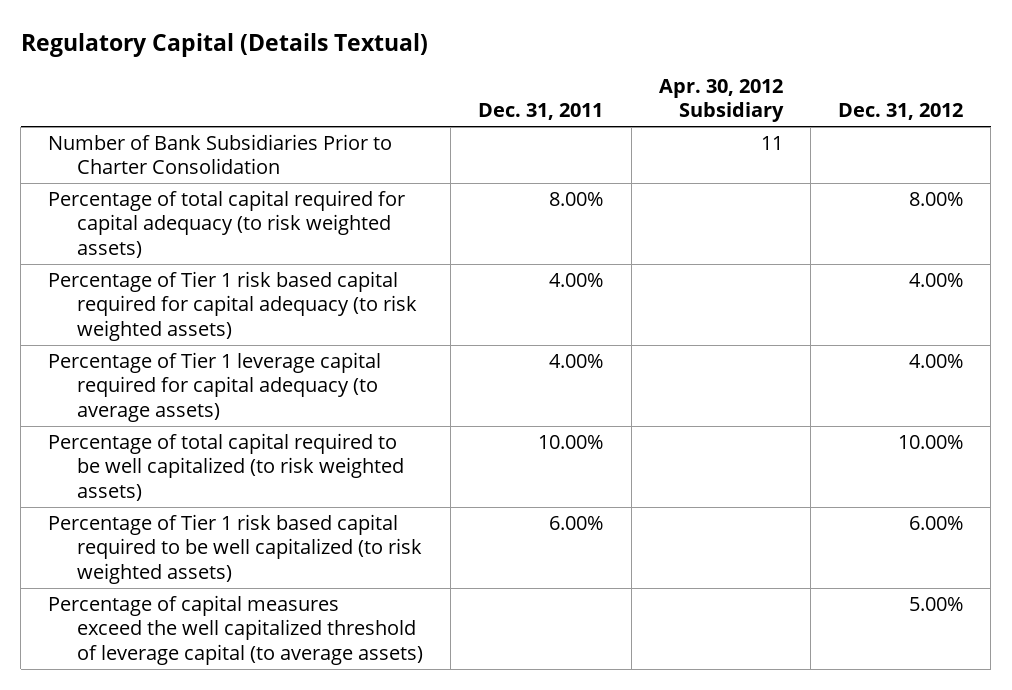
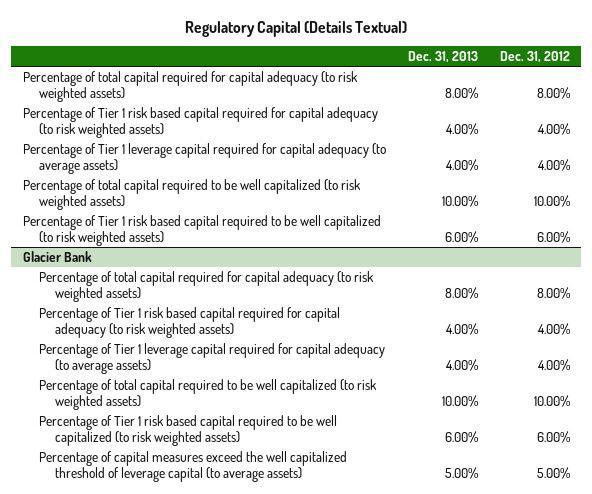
- | Dec. 31, 2011 | Apr. 30, 2012 Subsidiary | Dec. 31, 2012
+ | Dec. 31, 2013 | Dec. 31, 2012
- Number of Bank Subsidiaries Prior to Charter Consolidation | | 11 |
+ Glacier Bank
+ Percentage of total capital required for capital adequacy (to risk weighted assets) | 8.00% | 8.00%
+ Percentage of Tier 1 risk based capital required for capital adequacy (to risk weighted assets) | 4.00% | 4.00%
+ Percentage of Tier 1 leverage capital required for capital adequacy (to average assets) | 4.00% | 4.00%
+ Percentage of total capital required to be well capitalized (to risk weighted assets) | 10.00% | 10.00%
+ Percentage of Tier 1 risk based capital required to be well capitalized (to risk weighted assets) | 6.00% | 6.00%

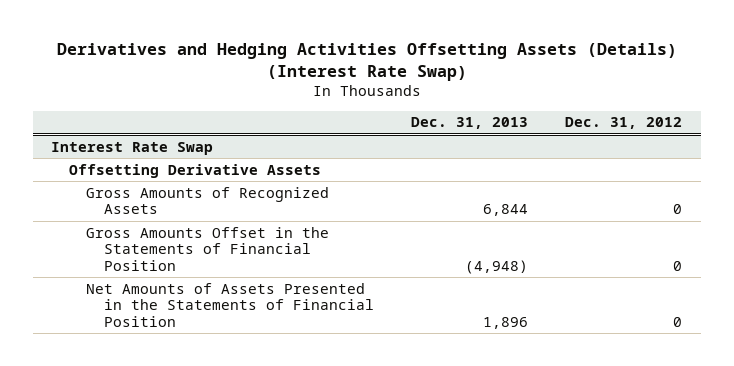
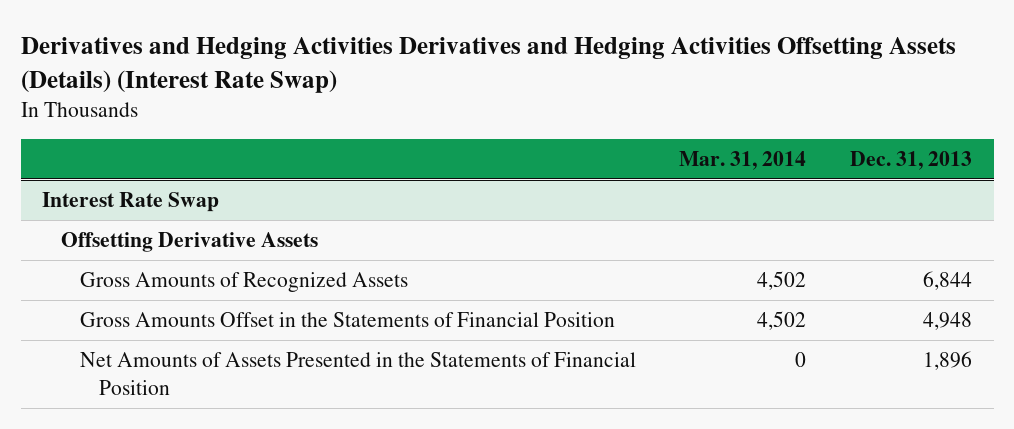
- Derivatives and Hedging Activities Offsetting Assets (Details) (Interest Rate Swap)
+ Derivatives and Hedging Activities Derivatives and Hedging Activities Offsetting Assets (Details) (Interest Rate Swap)
- | Dec. 31, 2013 | Dec. 31, 2012
+ | Mar. 31, 2014 | Dec. 31, 2013
@ Interest Rate Swap
- Gross Amounts Offset in the Statements of Financial Position | (4,948) | 0
+ Gross Amounts Offset in the Statements of Financial Position | 4,502 | 4,948

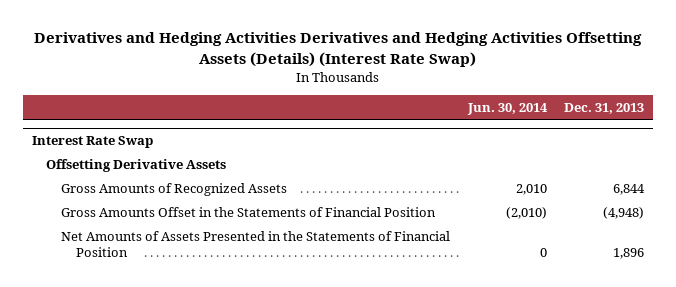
- | Mar. 31, 2014 | Dec. 31, 2013
+ | Jun. 30, 2014 | Dec. 31, 2013
@ Interest Rate Swap
- Gross Amounts Offset in the Statements of Financial Position | 4,502 | 4,948
+ Gross Amounts Offset in the Statements of Financial Position | (2,010) | (4,948)

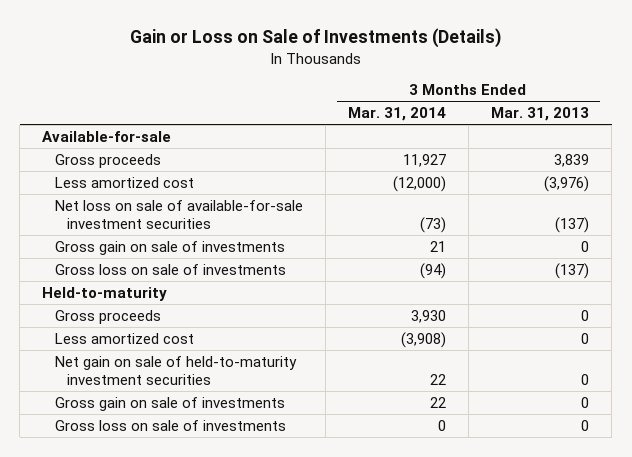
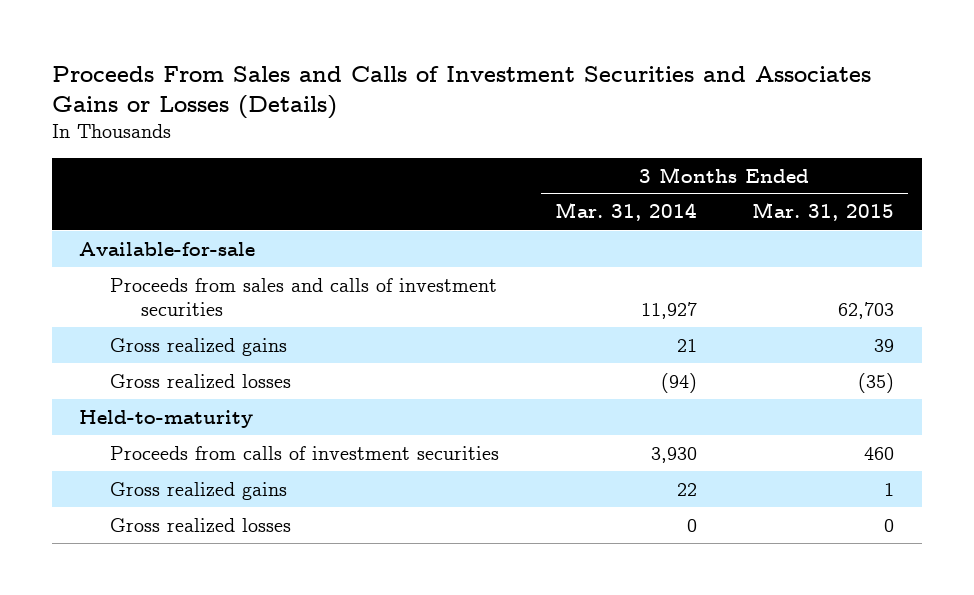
- Gain or Loss on Sale of Investments (Details)
+ Proceeds From Sales and Calls of Investment Securities and Associates Gains or Losses (Details)
- | 3 Months Ended Mar. 31, 2014 | 3 Months Ended Mar. 31, 2013
+ | 3 Months Ended Mar. 31, 2014 | 3 Months Ended Mar. 31, 2015
- Gross proceeds | 11,927 | 3,839
- Less amortized cost | (12,000) | (3,976)
- Net loss on sale of available-for-sale investment securities | (73) | (137)
- Gross gain on sale of investments | 21 | 0
- Gross loss on sale of investments | (94) | (137)
+ Proceeds from sales and calls of investment securities | 11,927 | 62,703
+ Gross realized gains | 21 | 39
+ Gross realized losses | (94) | (35)
- Gross proceeds | 3,930 | 0
- Less amortized cost | (3,908) | 0
- Net gain on sale of held-to-maturity investment securities | 22 | 0
- Gross gain on sale of investments | 22 | 0
- Gross loss on sale of investments | 0 | 0
+ Proceeds from calls of investment securities | 3,930 | 460
+ Gross realized gains | 22 | 1
+ Gross realized losses | 0 | 0

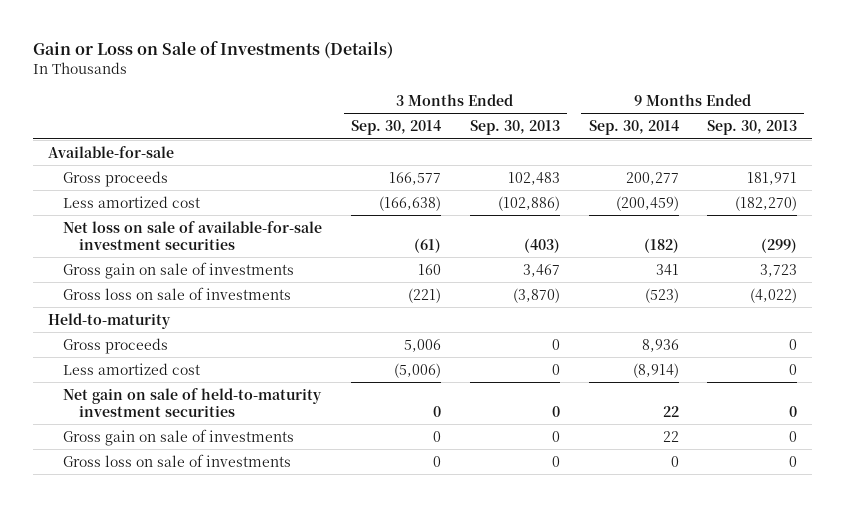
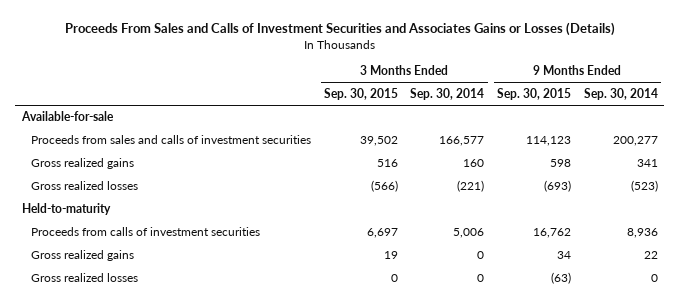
- Gain or Loss on Sale of Investments (Details)
+ Proceeds From Sales and Calls of Investment Securities and Associates Gains or Losses (Details)
- | 3 Months Ended Sep. 30, 2014 | 3 Months Ended Sep. 30, 2013 | 9 Months Ended Sep. 30, 2014 | 9 Months Ended Sep. 30, 2013
+ | 3 Months Ended Sep. 30, 2015 | 3 Months Ended Sep. 30, 2014 | 9 Months Ended Sep. 30, 2015 | 9 Months Ended Sep. 30, 2014
- Gross proceeds | 166,577 | 102,483 | 200,277 | 181,971
- Less amortized cost | (166,638) | (102,886) | (200,459) | (182,270)
- Net loss on sale of available-for-sale investment securities | (61) | (403) | (182) | (299)
- Gross gain on sale of investments | 160 | 3,467 | 341 | 3,723
- Gross loss on sale of investments | (221) | (3,870) | (523) | (4,022)
+ Proceeds from sales and calls of investment securities | 39,502 | 166,577 | 114,123 | 200,277
+ Gross realized gains | 516 | 160 | 598 | 341
+ Gross realized losses | (566) | (221) | (693) | (523)
- Gross proceeds | 5,006 | 0 | 8,936 | 0
- Less amortized cost | (5,006) | 0 | (8,914) | 0
- Net gain on sale of held-to-maturity investment securities | 0 | 0 | 22 | 0
- Gross gain on sale of investments | 0 | 0 | 22 | 0
- Gross loss on sale of investments | 0 | 0 | 0 | 0
+ Proceeds from calls of investment securities | 6,697 | 5,006 | 16,762 | 8,936
+ Gross realized gains | 19 | 0 | 34 | 22
+ Gross realized losses | 0 | 0 | (63) | 0

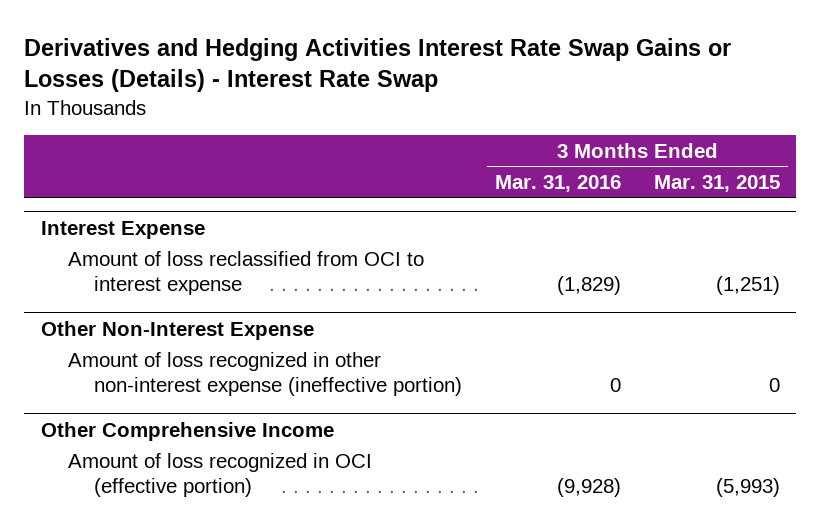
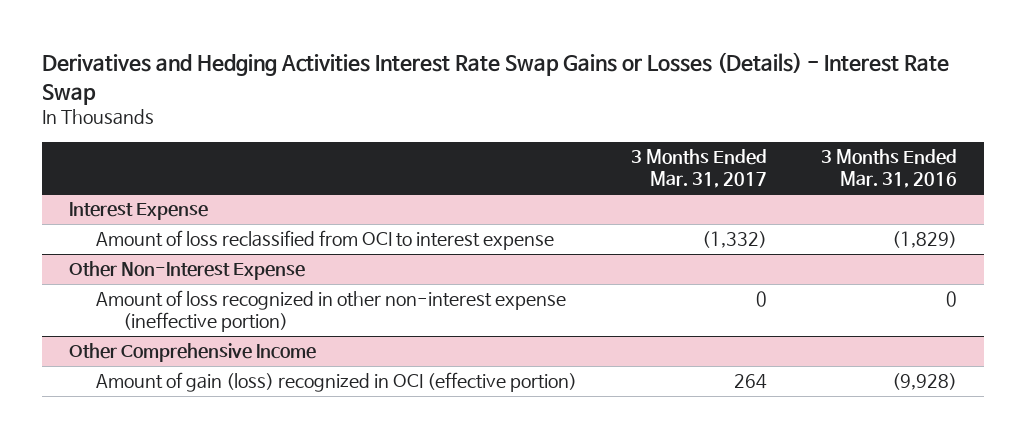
- | 3 Months Ended Mar. 31, 2016 | 3 Months Ended Mar. 31, 2015
+ | 3 Months Ended Mar. 31, 2017 | 3 Months Ended Mar. 31, 2016
@ Other Comprehensive Income
- Amount of loss recognized in OCI (effective portion) | (9,928) | (5,993)
+ Amount of gain (loss) recognized in OCI (effective portion) | 264 | (9,928)

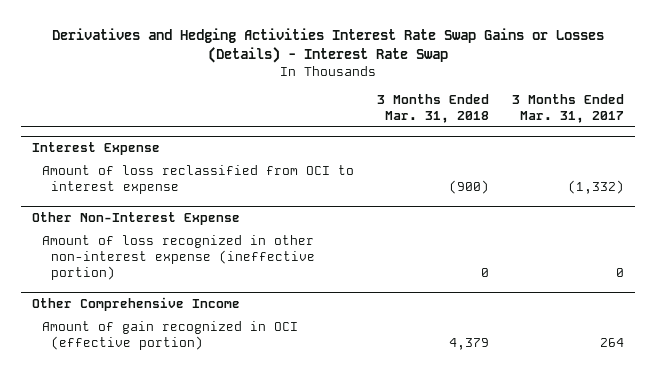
- | 3 Months Ended Mar. 31, 2017 | 3 Months Ended Mar. 31, 2016
+ | 3 Months Ended Mar. 31, 2018 | 3 Months Ended Mar. 31, 2017
@ Other Comprehensive Income
- Amount of gain (loss) recognized in OCI (effective portion) | 264 | (9,928)
+ Amount of gain recognized in OCI (effective portion) | 4,379 | 264

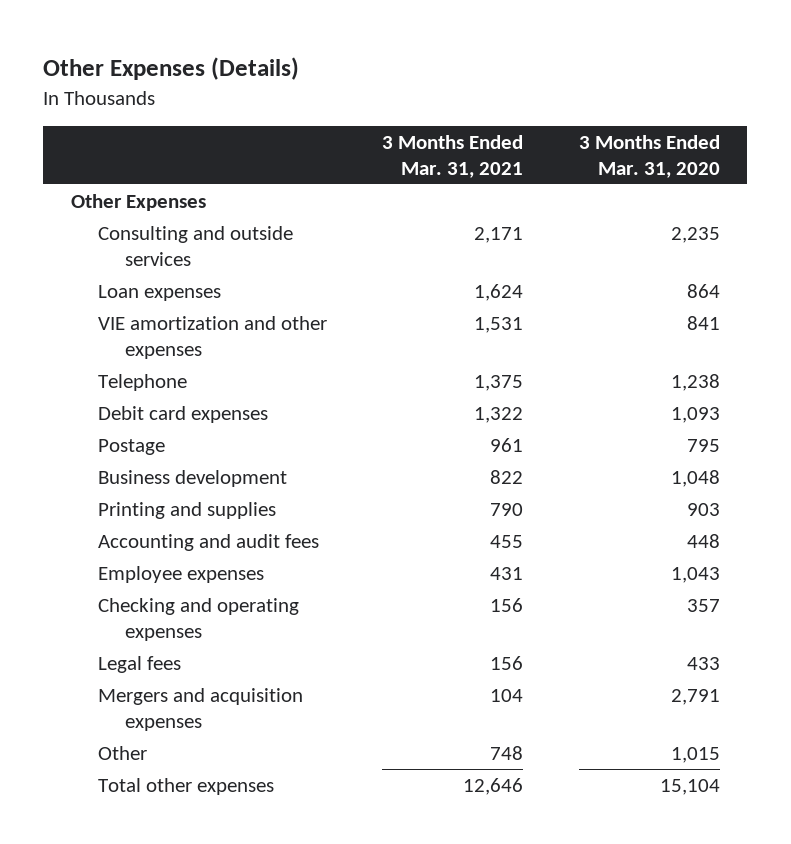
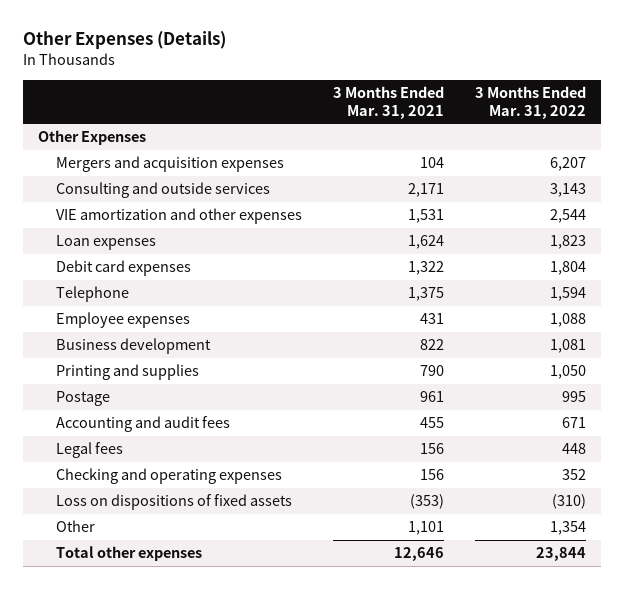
- | 3 Months Ended Mar. 31, 2021 | 3 Months Ended Mar. 31, 2020
+ | 3 Months Ended Mar. 31, 2021 | 3 Months Ended Mar. 31, 2022
moved up: Mergers and acquisition expenses | 104 | 6,207
moved down: Loan expenses | 1,624 | 1,823
moved down: Telephone | 1,375 | 1,594
moved up: Employee expenses | 431 | 1,088
moved down: Postage | 961 | 995
- Other | 748 | 1,015
moved down: Checking and operating expenses | 156 | 352
+ Loss on dispositions of fixed assets | (353) | (310)
+ Other | 1,101 | 1,354

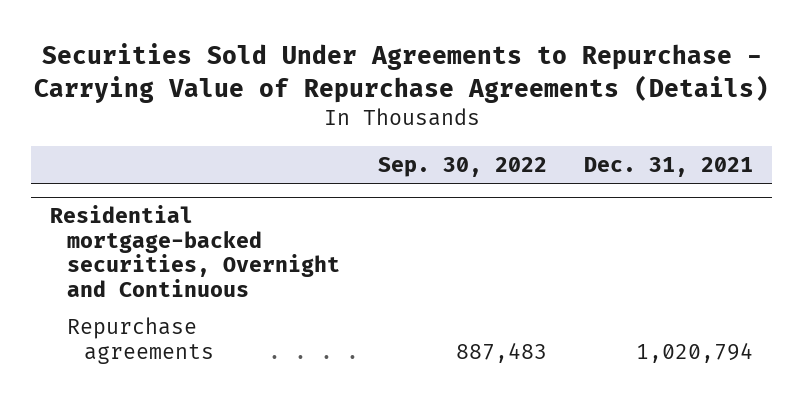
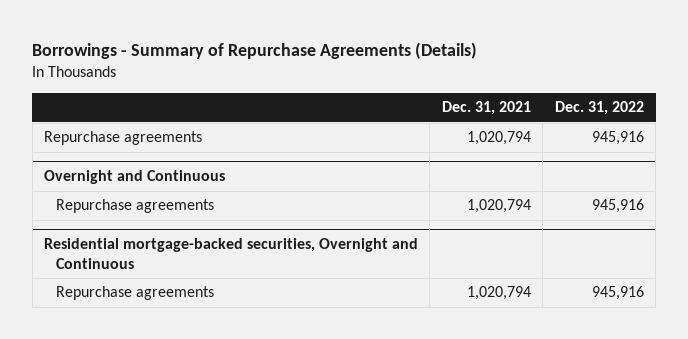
- Securities Sold Under Agreements to Repurchase - Carrying Value of Repurchase Agreements (Details)
+ Borrowings - Summary of Repurchase Agreements (Details)
- | Sep. 30, 2022 | Dec. 31, 2021
+ | Dec. 31, 2021 | Dec. 31, 2022
+ Repurchase agreements | 1,020,794 | 945,916
+ Overnight and Continuous
+ Repurchase agreements | 1,020,794 | 945,916

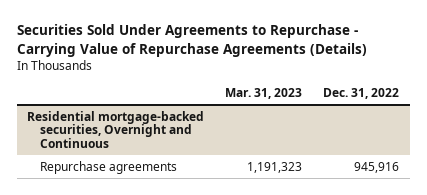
- Borrowings - Summary of Repurchase Agreements (Details)
+ Securities Sold Under Agreements to Repurchase - Carrying Value of Repurchase Agreements (Details)
- | Dec. 31, 2021 | Dec. 31, 2022
+ | Mar. 31, 2023 | Dec. 31, 2022
- Repurchase agreements | 1,020,794 | 945,916
- Overnight and Continuous
- Repurchase agreements | 1,020,794 | 945,916

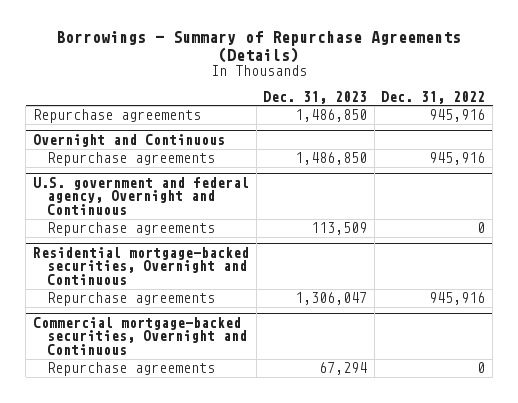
- Securities Sold Under Agreements to Repurchase - Carrying Value of Repurchase Agreements (Details)
+ Borrowings - Summary of Repurchase Agreements (Details)
- | Mar. 31, 2023 | Dec. 31, 2022
+ | Dec. 31, 2023 | Dec. 31, 2022
+ Repurchase agreements | 1,486,850 | 945,916
+ Overnight and Continuous
+ Repurchase agreements | 1,486,850 | 945,916
+ U.S. government and federal agency, Overnight and Continuous
+ Repurchase agreements | 113,509 | 0
+ Commercial mortgage-backed securities, Overnight and Continuous
+ Repurchase agreements | 67,294 | 0

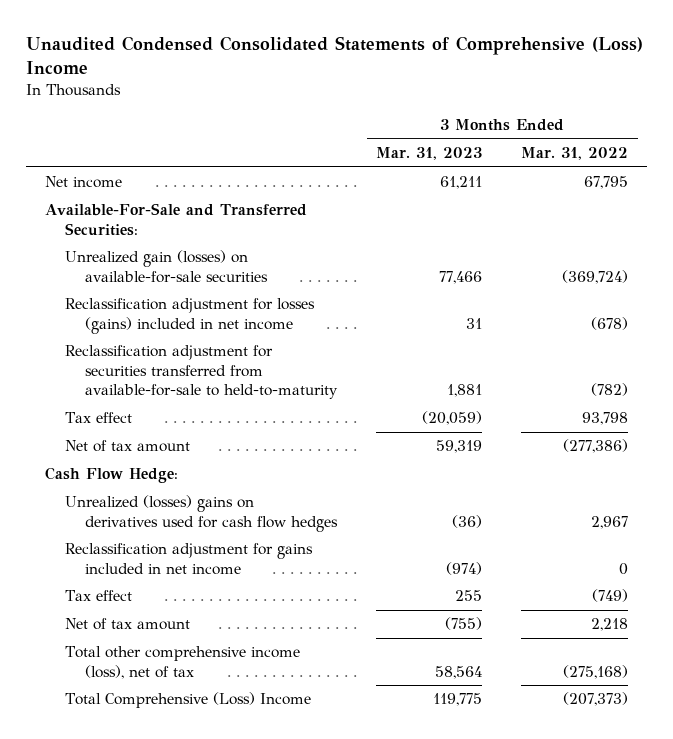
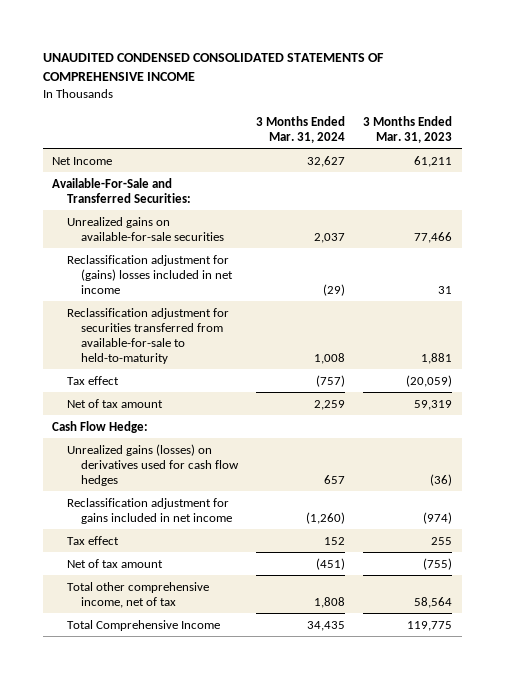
- Unaudited Condensed Consolidated Statements of Comprehensive (Loss) Income
+ UNAUDITED CONDENSED CONSOLIDATED STATEMENTS OF COMPREHENSIVE INCOME
- | 3 Months Ended Mar. 31, 2023 | 3 Months Ended Mar. 31, 2022
+ | 3 Months Ended Mar. 31, 2024 | 3 Months Ended Mar. 31, 2023
- Net income | 61,211 | 67,795
+ Net Income | 32,627 | 61,211
- Unrealized gain (losses) on available-for-sale securities | 77,466 | (369,724)
- Reclassification adjustment for losses (gains) included in net income | 31 | (678)
+ Unrealized gains on available-for-sale securities | 2,037 | 77,466
+ Reclassification adjustment for (gains) losses included in net income | (29) | 31
- Unrealized (losses) gains on derivatives used for cash flow hedges | (36) | 2,967
+ Unrealized gains (losses) on derivatives used for cash flow hedges | 657 | (36)
- Total other comprehensive income (loss), net of tax | 58,564 | (275,168)
- Total Comprehensive (Loss) Income | 119,775 | (207,373)
+ Total other comprehensive income, net of tax | 1,808 | 58,564
+ Total Comprehensive Income | 34,435 | 119,775

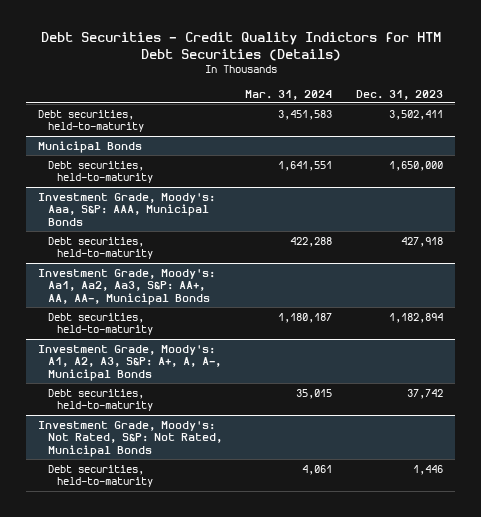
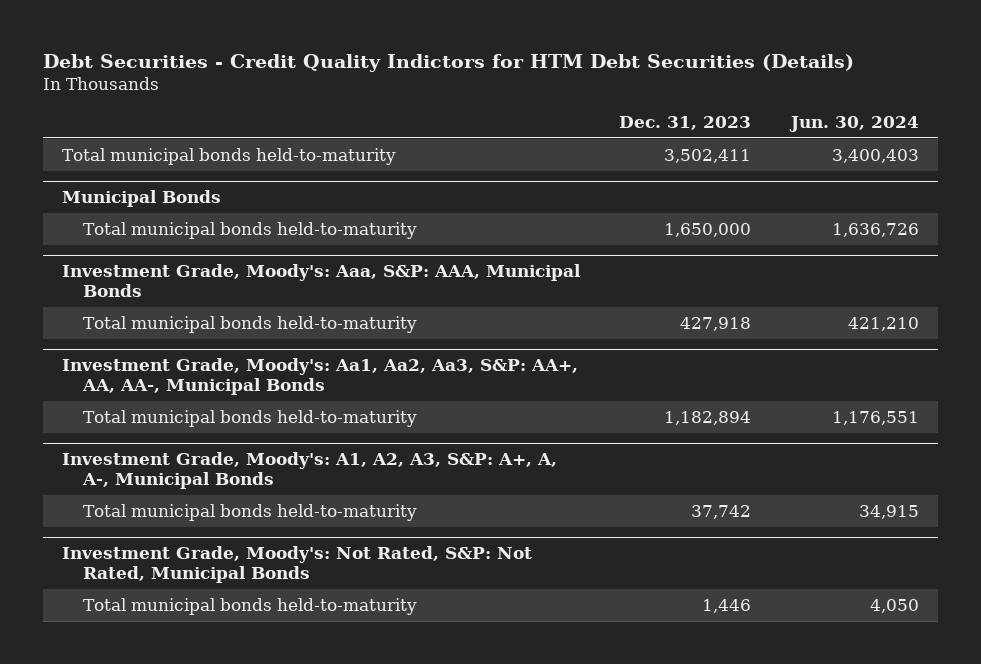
- | Mar. 31, 2024 | Dec. 31, 2023
+ | Dec. 31, 2023 | Jun. 30, 2024
- Debt securities, held-to-maturity | 3,451,583 | 3,502,411
+ Total municipal bonds held-to-maturity | 3,502,411 | 3,400,403
@ Municipal Bonds
- Debt securities, held-to-maturity | 1,641,551 | 1,650,000
+ Total municipal bonds held-to-maturity | 1,650,000 | 1,636,726
@ Investment Grade, Moody's: Aaa, S&P: AAA, Municipal Bonds
- Debt securities, held-to-maturity | 422,288 | 427,918
+ Total municipal bonds held-to-maturity | 427,918 | 421,210
@ Investment Grade, Moody's: Aa1, Aa2, Aa3, S&P: AA+, AA, AA-, Municipal Bonds
- Debt securities, held-to-maturity | 1,180,187 | 1,182,894
+ Total municipal bonds held-to-maturity | 1,182,894 | 1,176,551
@ Investment Grade, Moody's: A1, A2, A3, S&P: A+, A, A-, Municipal Bonds
- Debt securities, held-to-maturity | 35,015 | 37,742
+ Total municipal bonds held-to-maturity | 37,742 | 34,915
@ Investment Grade, Moody's: Not Rated, S&P: Not Rated, Municipal Bonds
- Debt securities, held-to-maturity | 4,061 | 1,446
+ Total municipal bonds held-to-maturity | 1,446 | 4,050

